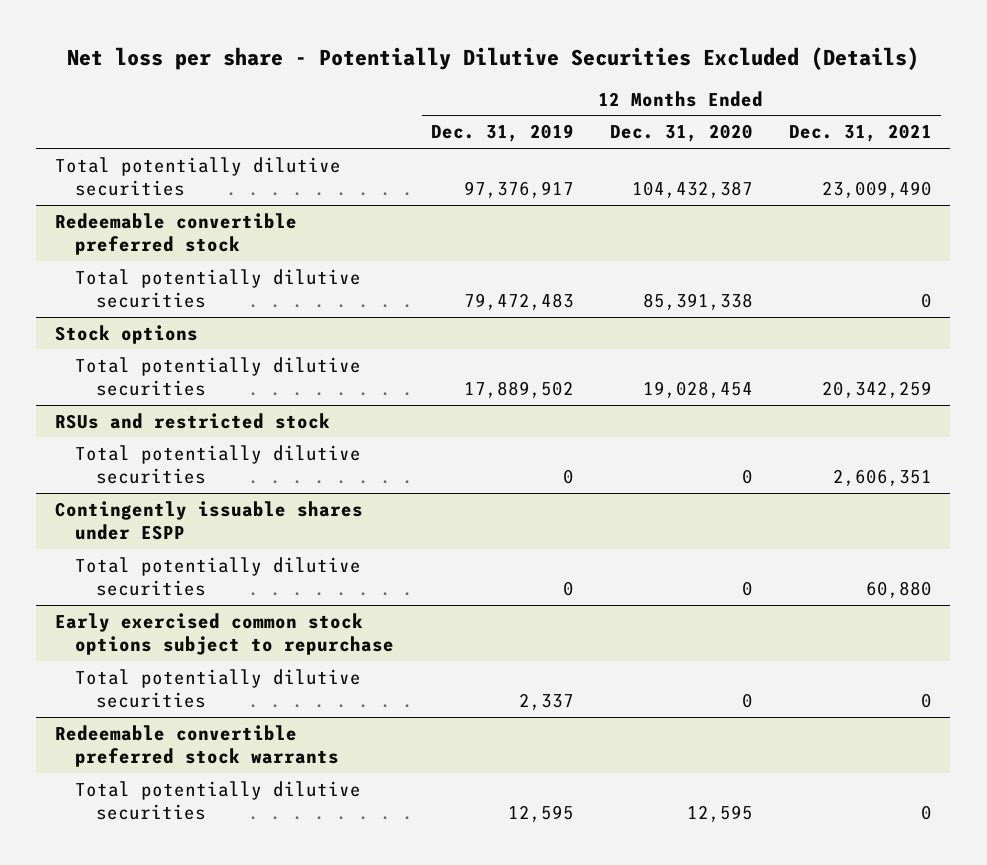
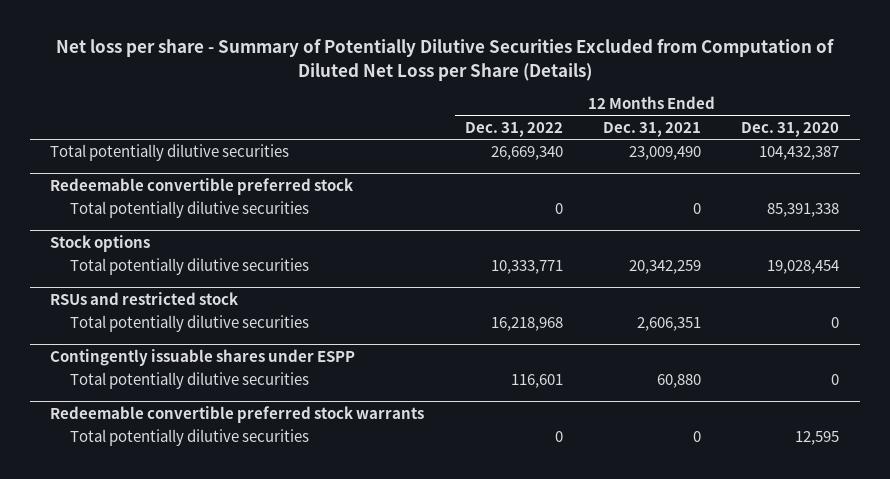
- Net loss per share - Potentially Dilutive Securities Excluded (Details)
+ Net loss per share - Summary of Potentially Dilutive Securities Excluded from Computation of Diluted Net Loss per Share (Details)
- | 12 Months Ended Dec. 31, 2019 | 12 Months Ended Dec. 31, 2020 | 12 Months Ended Dec. 31, 2021
+ | 12 Months Ended Dec. 31, 2022 | 12 Months Ended Dec. 31, 2021 | 12 Months Ended Dec. 31, 2020
- Early exercised common stock options subject to repurchase
- Total potentially dilutive securities | 2,337 | 0 | 0

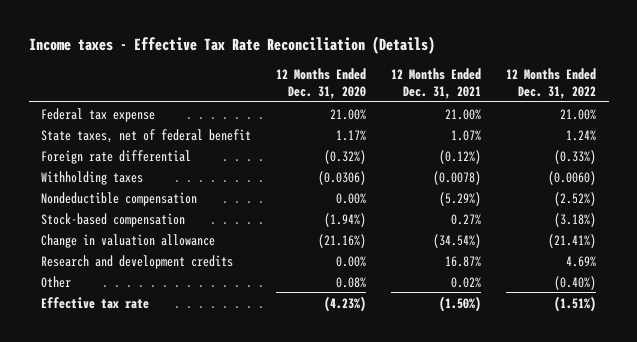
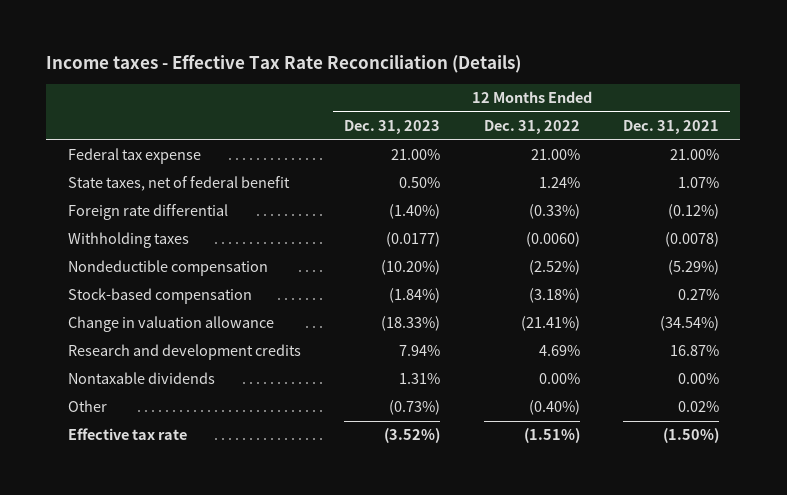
- | 12 Months Ended Dec. 31, 2020 | 12 Months Ended Dec. 31, 2021 | 12 Months Ended Dec. 31, 2022
+ | 12 Months Ended Dec. 31, 2023 | 12 Months Ended Dec. 31, 2022 | 12 Months Ended Dec. 31, 2021
+ Nontaxable dividends | 1.31% | 0.00% | 0.00%

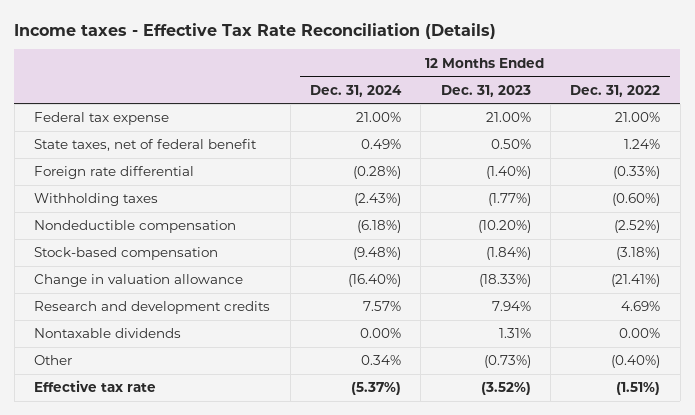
- | 12 Months Ended Dec. 31, 2023 | 12 Months Ended Dec. 31, 2022 | 12 Months Ended Dec. 31, 2021
+ | 12 Months Ended Dec. 31, 2024 | 12 Months Ended Dec. 31, 2023 | 12 Months Ended Dec. 31, 2022
- Withholding taxes | (0.0177) | (0.0060) | (0.0078)
+ Withholding taxes | (2.43%) | (1.77%) | (0.60%)

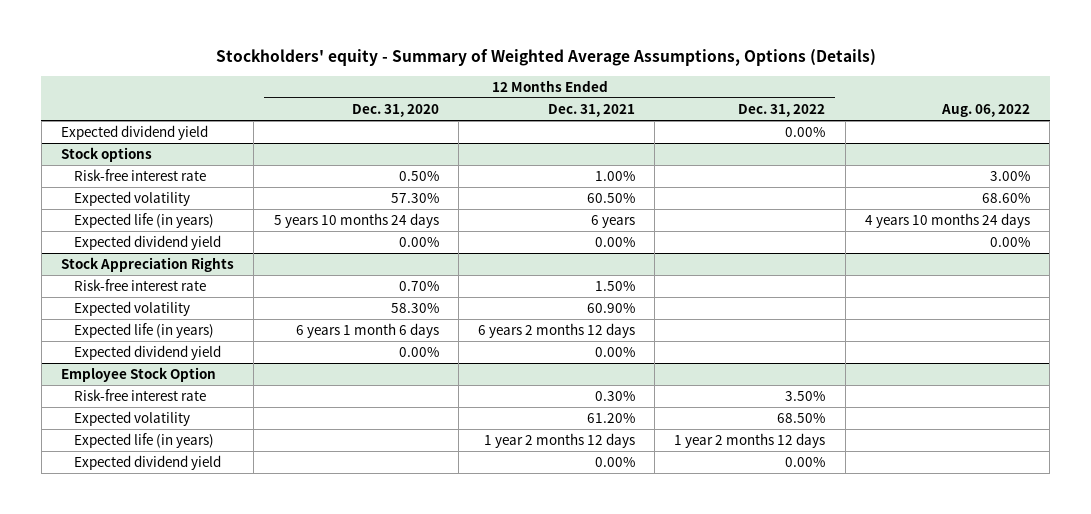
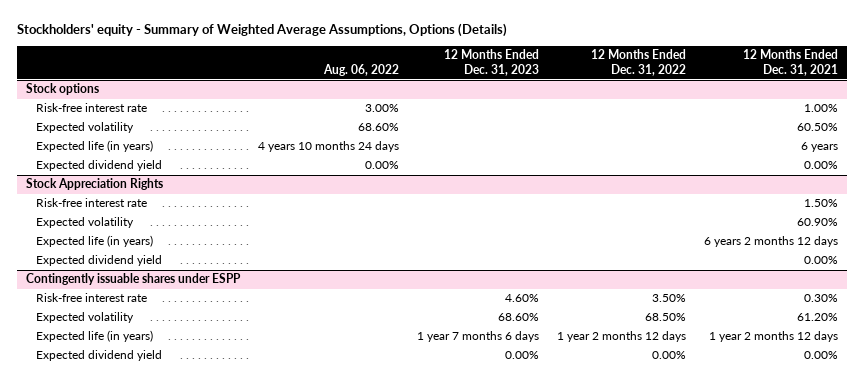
- | 12 Months Ended Dec. 31, 2020 | 12 Months Ended Dec. 31, 2021 | 12 Months Ended Dec. 31, 2022 | Aug. 06, 2022
+ | Aug. 06, 2022 | 12 Months Ended Dec. 31, 2023 | 12 Months Ended Dec. 31, 2022 | 12 Months Ended Dec. 31, 2021
- Expected dividend yield | | | 0.00% |
- Employee Stock Option
+ Contingently issuable shares under ESPP

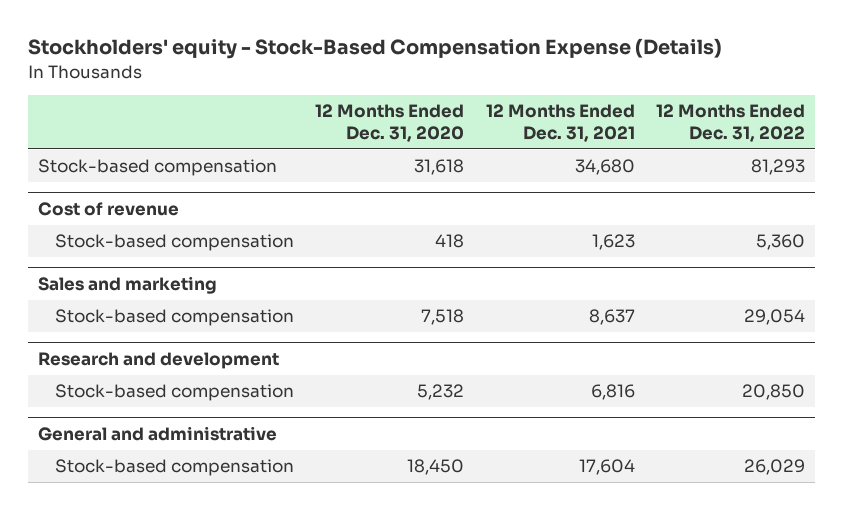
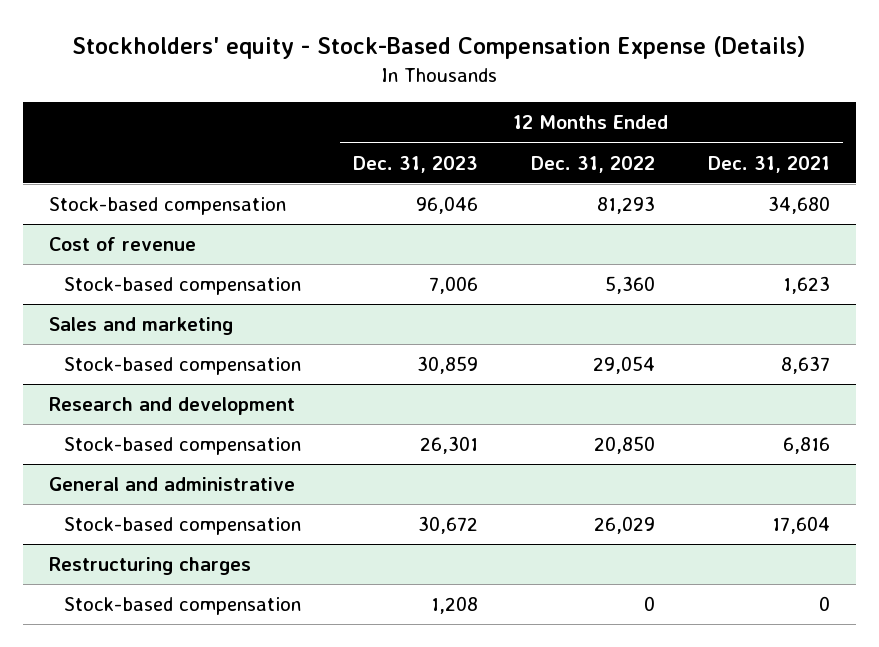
- | 12 Months Ended Dec. 31, 2020 | 12 Months Ended Dec. 31, 2021 | 12 Months Ended Dec. 31, 2022
+ | 12 Months Ended Dec. 31, 2023 | 12 Months Ended Dec. 31, 2022 | 12 Months Ended Dec. 31, 2021
+ Restructuring charges
+ Stock-based compensation | 1,208 | 0 | 0

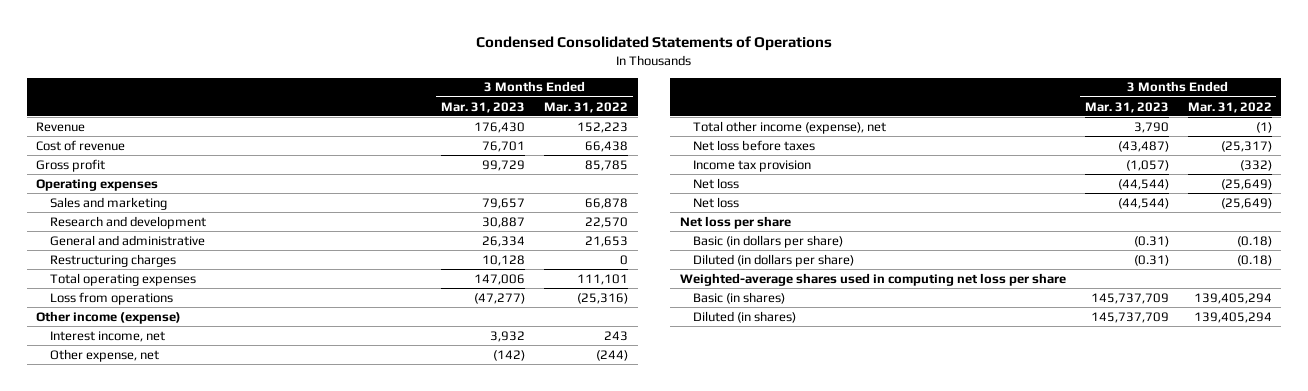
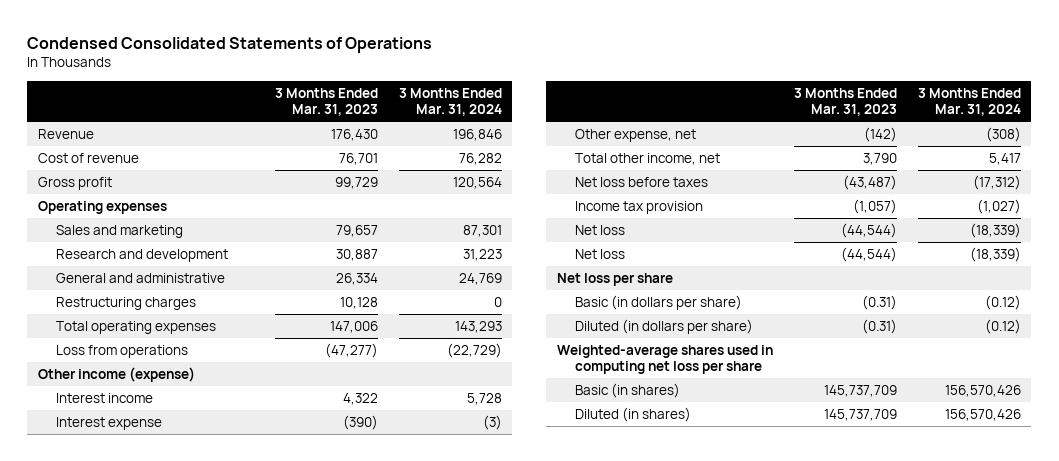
- | 3 Months Ended Mar. 31, 2023 | 3 Months Ended Mar. 31, 2022
+ | 3 Months Ended Mar. 31, 2023 | 3 Months Ended Mar. 31, 2024
- Interest income, net | 3,932 | 243
+ Interest income | 4,322 | 5,728
+ Interest expense | (390) | (3)
- Total other income (expense), net | 3,790 | (1)
+ Total other income, net | 3,790 | 5,417

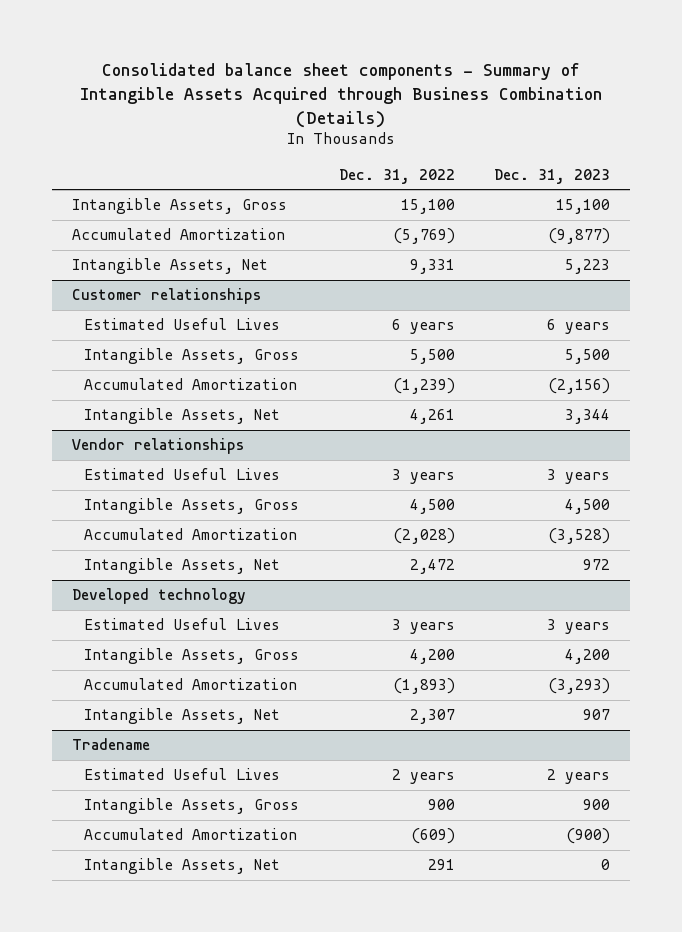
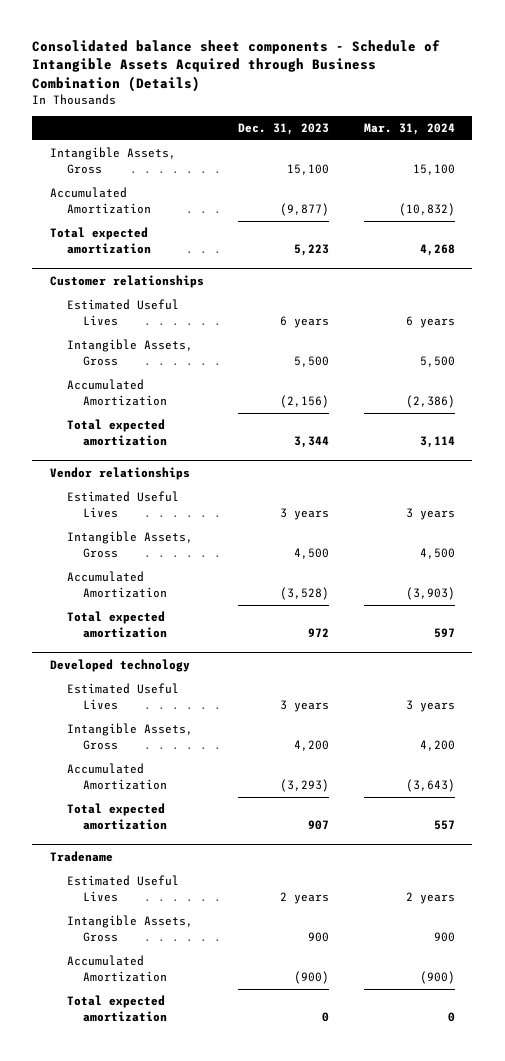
- Consolidated balance sheet components - Summary of Intangible Assets Acquired through Business Combination (Details)
+ Consolidated balance sheet components - Schedule of Intangible Assets Acquired through Business Combination (Details)
- | Dec. 31, 2022 | Dec. 31, 2023
+ | Dec. 31, 2023 | Mar. 31, 2024
- Intangible Assets, Net | 9,331 | 5,223
+ Total expected amortization | 5,223 | 4,268
@ Customer relationships
- Intangible Assets, Net | 4,261 | 3,344
+ Total expected amortization | 3,344 | 3,114
@ Vendor relationships
- Intangible Assets, Net | 2,472 | 972
+ Total expected amortization | 972 | 597
@ Developed technology
- Intangible Assets, Net | 2,307 | 907
+ Total expected amortization | 907 | 557
@ Tradename
- Intangible Assets, Net | 291 | 0
+ Total expected amortization | 0 | 0

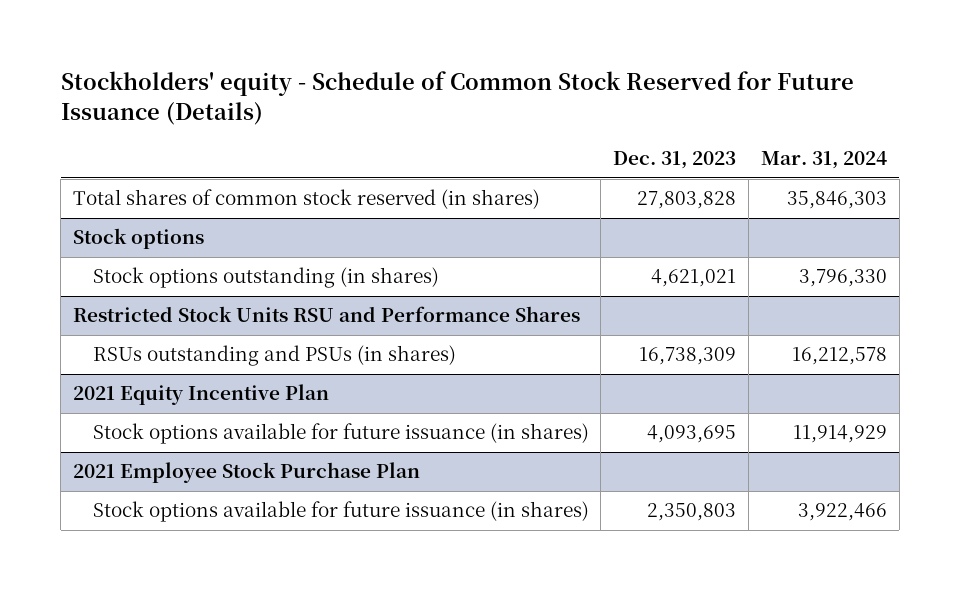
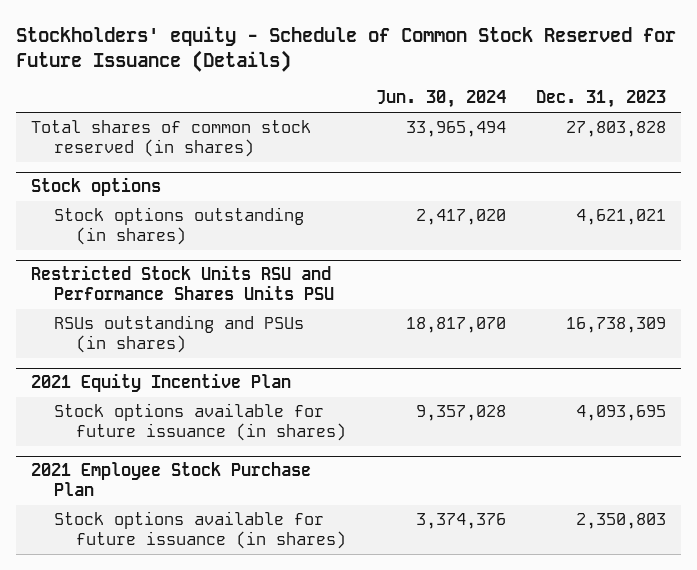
- | Dec. 31, 2023 | Mar. 31, 2024
+ | Jun. 30, 2024 | Dec. 31, 2023
- Restricted Stock Units RSU and Performance Shares
+ Restricted Stock Units RSU and Performance Shares Units PSU

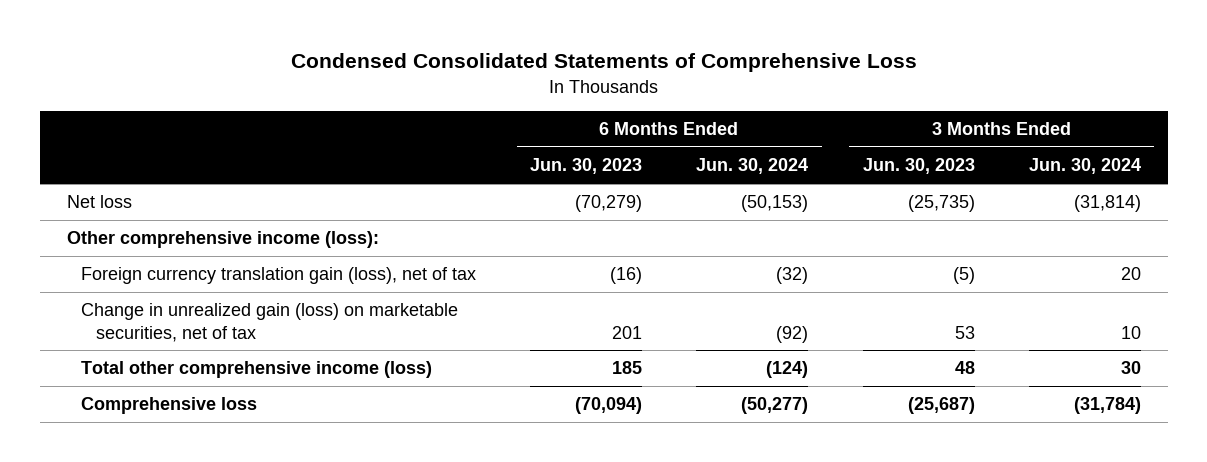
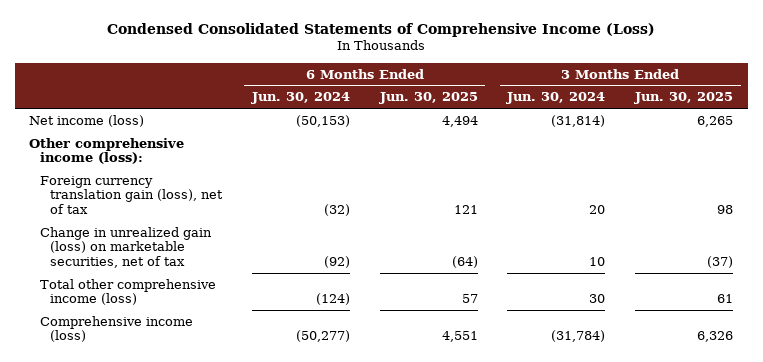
- Condensed Consolidated Statements of Comprehensive Loss
+ Condensed Consolidated Statements of Comprehensive Income (Loss)
- | 6 Months Ended Jun. 30, 2023 | 6 Months Ended Jun. 30, 2024 | 3 Months Ended Jun. 30, 2023 | 3 Months Ended Jun. 30, 2024
+ | 6 Months Ended Jun. 30, 2024 | 6 Months Ended Jun. 30, 2025 | 3 Months Ended Jun. 30, 2024 | 3 Months Ended Jun. 30, 2025
- Net loss | (70,279) | (50,153) | (25,735) | (31,814)
+ Net income (loss) | (50,153) | 4,494 | (31,814) | 6,265
- Comprehensive loss | (70,094) | (50,277) | (25,687) | (31,784)
+ Comprehensive income (loss) | (50,277) | 4,551 | (31,784) | 6,326

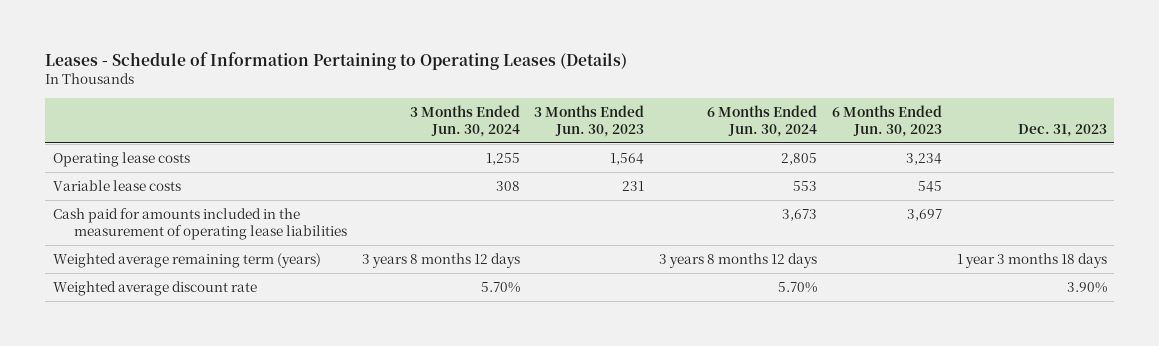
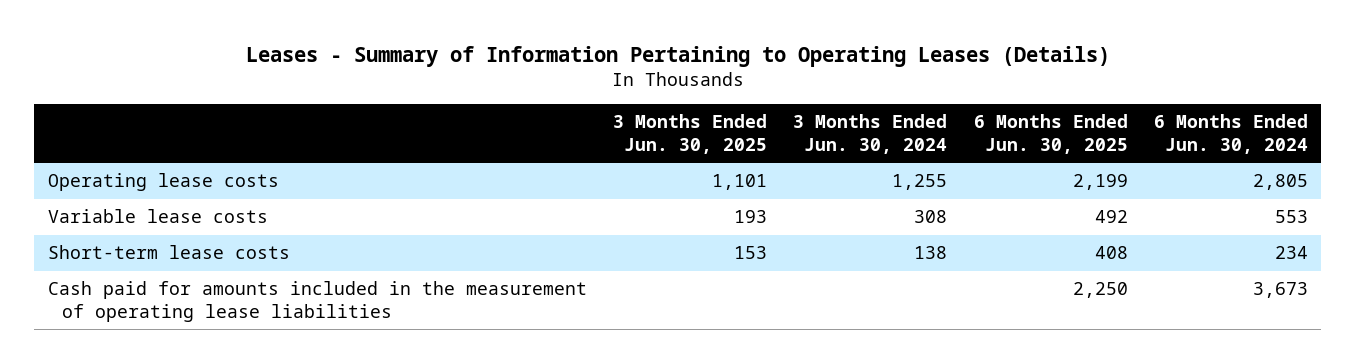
- Leases - Schedule of Information Pertaining to Operating Leases (Details)
+ Leases - Summary of Information Pertaining to Operating Leases (Details)
- | 3 Months Ended Jun. 30, 2024 | 3 Months Ended Jun. 30, 2023 | 6 Months Ended Jun. 30, 2024 | 6 Months Ended Jun. 30, 2023 | Dec. 31, 2023
+ | 3 Months Ended Jun. 30, 2025 | 3 Months Ended Jun. 30, 2024 | 6 Months Ended Jun. 30, 2025 | 6 Months Ended Jun. 30, 2024
+ Short-term lease costs | 153 | 138 | 408 | 234
- Weighted average remaining term (years) | 3 years 8 months 12 days | | 3 years 8 months 12 days | | 1 year 3 months 18 days
- Weighted average discount rate | 5.70% | | 5.70% | | 3.90%

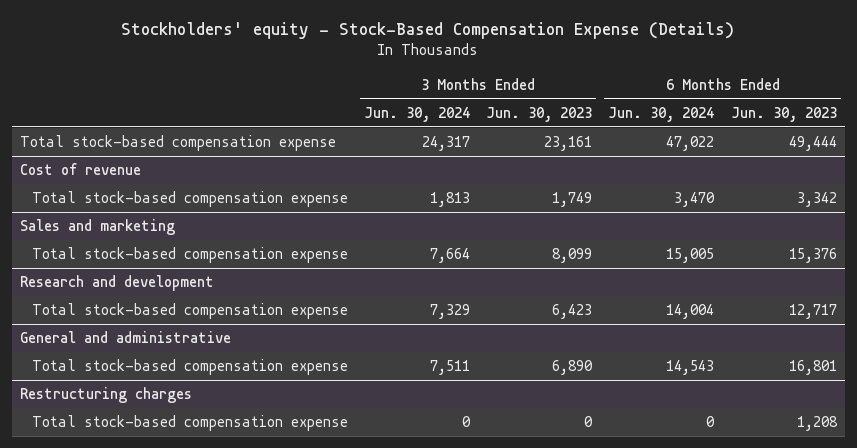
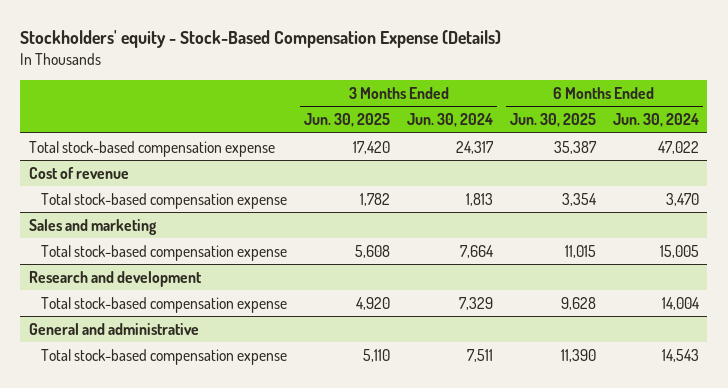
- | 3 Months Ended Jun. 30, 2024 | 3 Months Ended Jun. 30, 2023 | 6 Months Ended Jun. 30, 2024 | 6 Months Ended Jun. 30, 2023
+ | 3 Months Ended Jun. 30, 2025 | 3 Months Ended Jun. 30, 2024 | 6 Months Ended Jun. 30, 2025 | 6 Months Ended Jun. 30, 2024
- Restructuring charges
- Total stock-based compensation expense | 0 | 0 | 0 | 1,208

